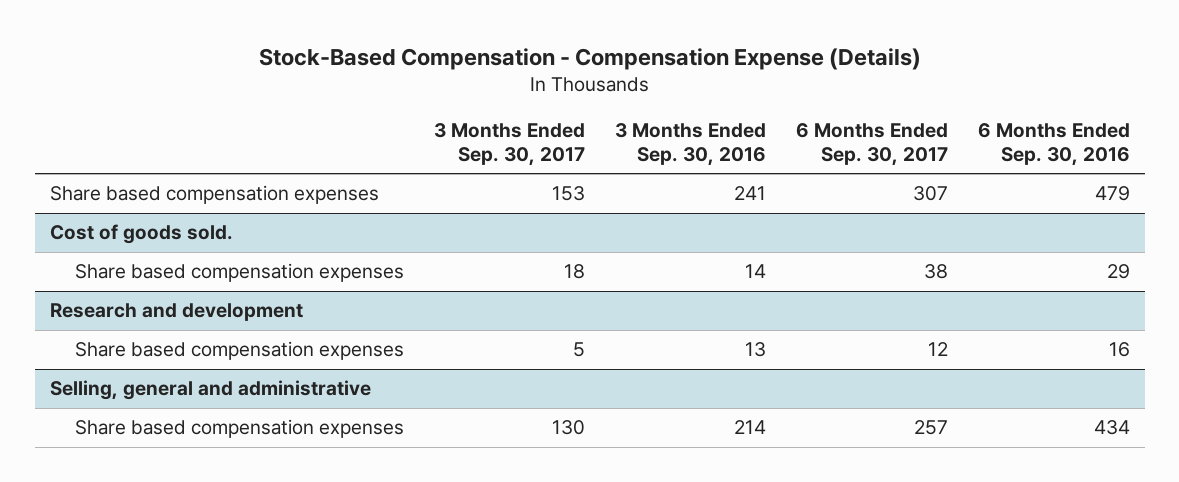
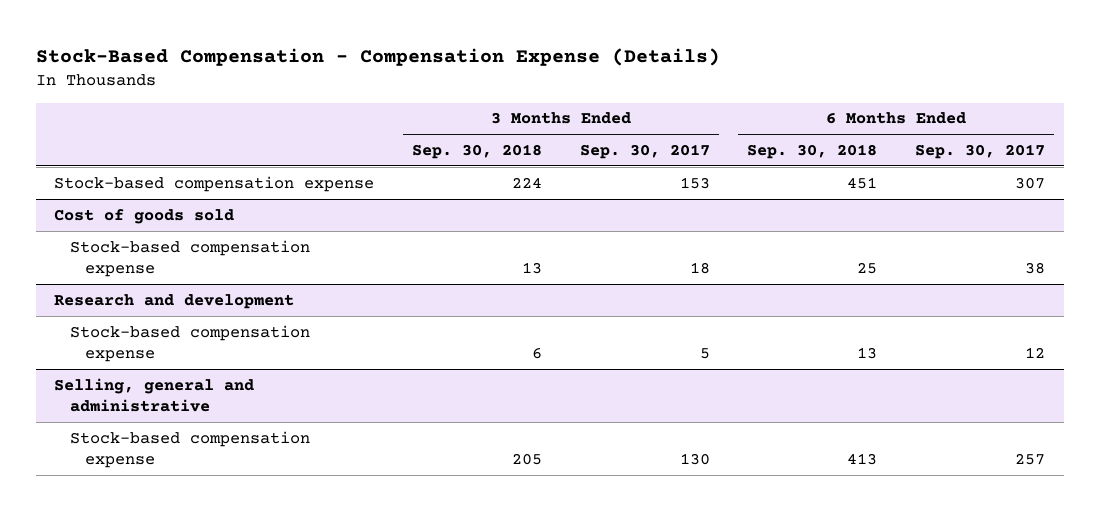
- | 3 Months Ended Sep. 30, 2017 | 3 Months Ended Sep. 30, 2016 | 6 Months Ended Sep. 30, 2017 | 6 Months Ended Sep. 30, 2016
+ | 3 Months Ended Sep. 30, 2018 | 3 Months Ended Sep. 30, 2017 | 6 Months Ended Sep. 30, 2018 | 6 Months Ended Sep. 30, 2017
- Share based compensation expenses | 153 | 241 | 307 | 479
- Cost of goods sold.
- Share based compensation expenses | 18 | 14 | 38 | 29
+ Stock-based compensation expense | 224 | 153 | 451 | 307
+ Cost of goods sold
+ Stock-based compensation expense | 13 | 18 | 25 | 38
@ Research and development
- Share based compensation expenses | 5 | 13 | 12 | 16
+ Stock-based compensation expense | 6 | 5 | 13 | 12
@ Selling, general and administrative
- Share based compensation expenses | 130 | 214 | 257 | 434
+ Stock-based compensation expense | 205 | 130 | 413 | 257

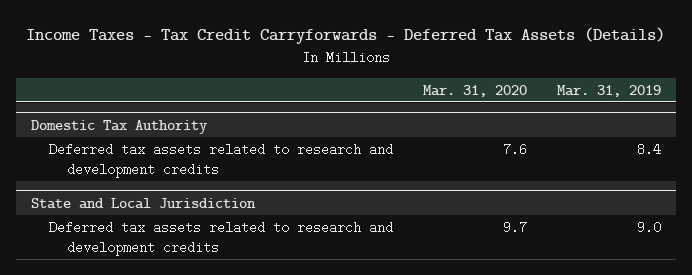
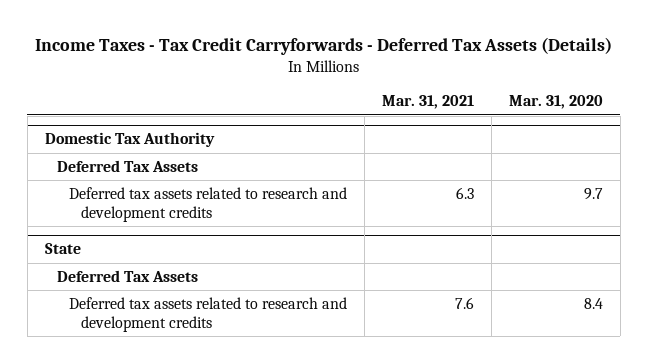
- | Mar. 31, 2020 | Mar. 31, 2019
+ | Mar. 31, 2021 | Mar. 31, 2020
@ Domestic Tax Authority
- Deferred tax assets related to research and development credits | 7.6 | 8.4
- State and Local Jurisdiction
@ Domestic Tax Authority
+ Deferred Tax Assets
+ State
+ Deferred Tax Assets
+ Deferred tax assets related to research and development credits | 7.6 | 8.4

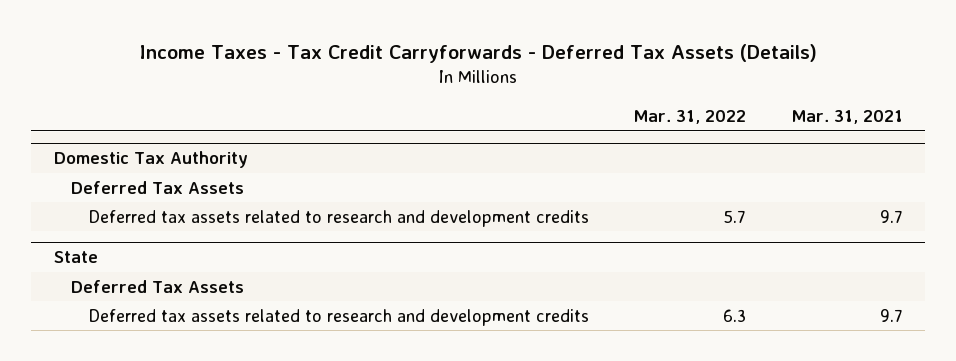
- | Mar. 31, 2021 | Mar. 31, 2020
+ | Mar. 31, 2022 | Mar. 31, 2021
@ Domestic Tax Authority
- Deferred tax assets related to research and development credits | 6.3 | 9.7
+ Deferred tax assets related to research and development credits | 5.7 | 9.7
@ State
- Deferred tax assets related to research and development credits | 7.6 | 8.4
+ Deferred tax assets related to research and development credits | 6.3 | 9.7

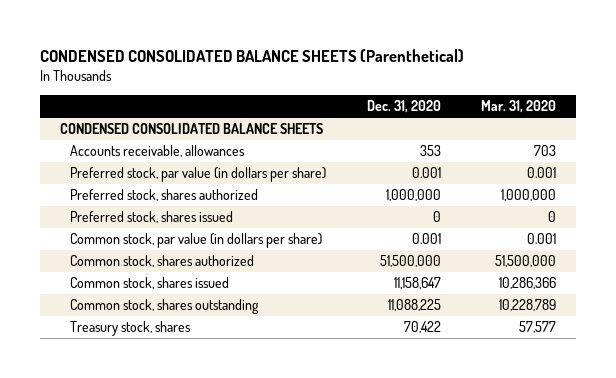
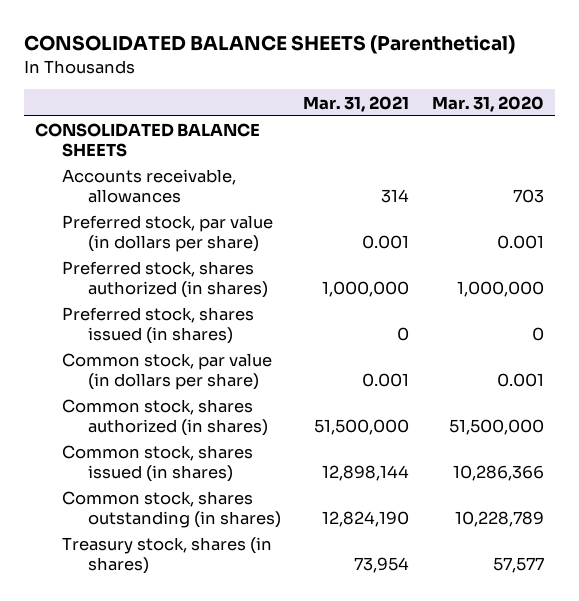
- CONDENSED CONSOLIDATED BALANCE SHEETS (Parenthetical)
+ CONSOLIDATED BALANCE SHEETS (Parenthetical)
- | Dec. 31, 2020 | Mar. 31, 2020
+ | Mar. 31, 2021 | Mar. 31, 2020
- CONDENSED CONSOLIDATED BALANCE SHEETS
+ CONSOLIDATED BALANCE SHEETS
- Preferred stock, shares authorized | 1,000,000 | 1,000,000
- Preferred stock, shares issued | 0 | 0
+ Preferred stock, shares authorized (in shares) | 1,000,000 | 1,000,000
+ Preferred stock, shares issued (in shares) | 0 | 0
- Common stock, shares authorized | 51,500,000 | 51,500,000
- Common stock, shares issued | 11,158,647 | 10,286,366
- Common stock, shares outstanding | 11,088,225 | 10,228,789
- Treasury stock, shares | 70,422 | 57,577
+ Common stock, shares authorized (in shares) | 51,500,000 | 51,500,000
+ Common stock, shares issued (in shares) | 12,898,144 | 10,286,366
+ Common stock, shares outstanding (in shares) | 12,824,190 | 10,228,789
+ Treasury stock, shares (in shares) | 73,954 | 57,577

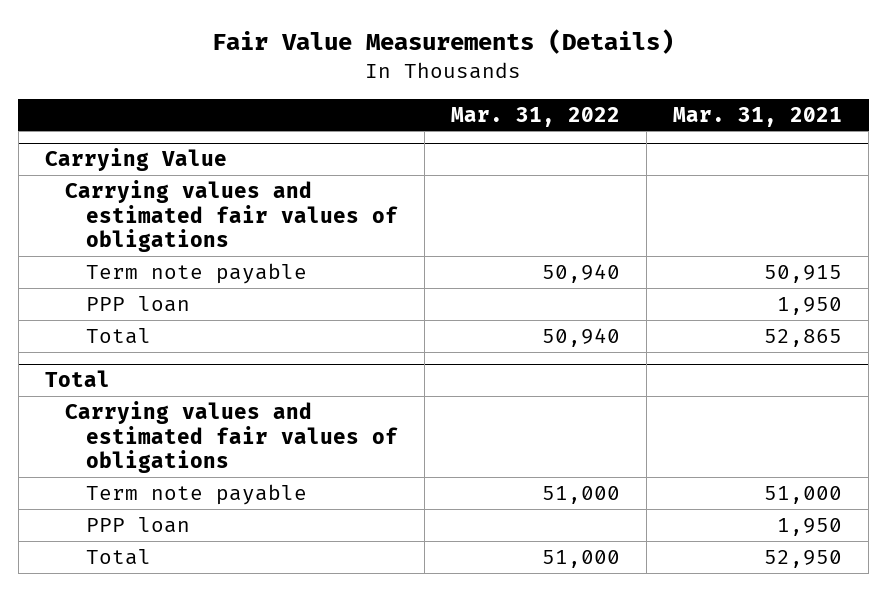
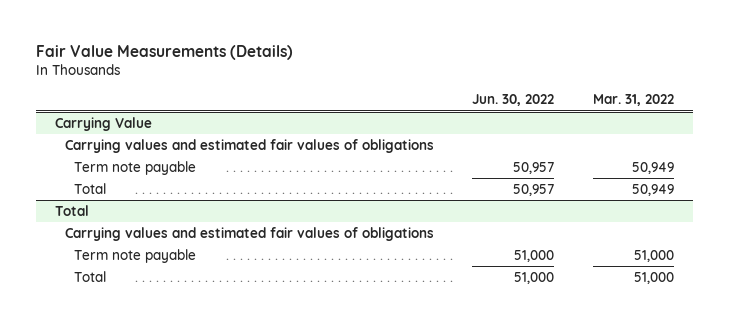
- | Mar. 31, 2022 | Mar. 31, 2021
+ | Jun. 30, 2022 | Mar. 31, 2022
@ Carrying Value
- Term note payable | 50,940 | 50,915
- PPP loan | | 1,950
- Total | 50,940 | 52,865
+ Term note payable | 50,957 | 50,949
+ Total | 50,957 | 50,949
@ Total
- PPP loan | | 1,950

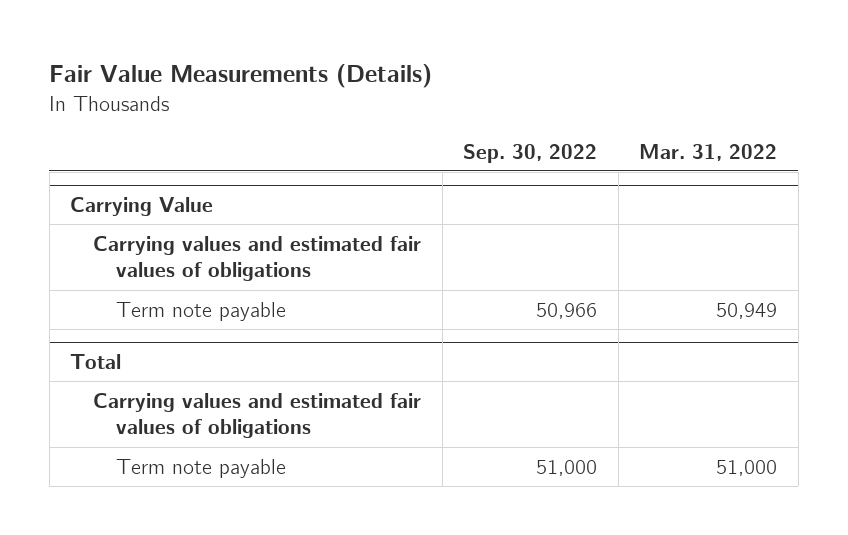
- | Jun. 30, 2022 | Mar. 31, 2022
+ | Sep. 30, 2022 | Mar. 31, 2022
@ Carrying Value
- Total | 50,957 | 50,949
@ Total
- Total | 51,000 | 51,000

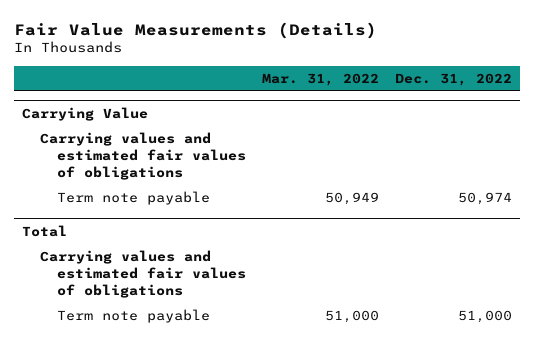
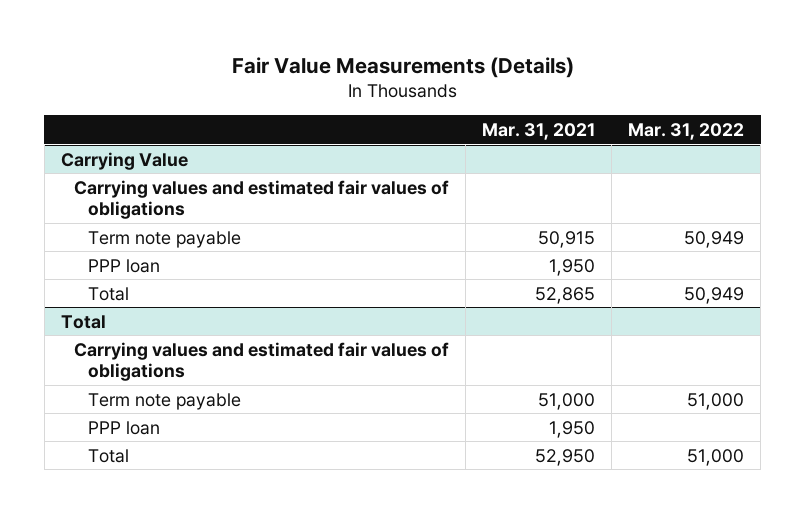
- | Mar. 31, 2022 | Dec. 31, 2022
+ | Mar. 31, 2021 | Mar. 31, 2022
@ Carrying Value
+ PPP loan | 1,950 |
+ Total | 52,865 | 50,949
@ Total
+ PPP loan | 1,950 |
+ Total | 52,950 | 51,000

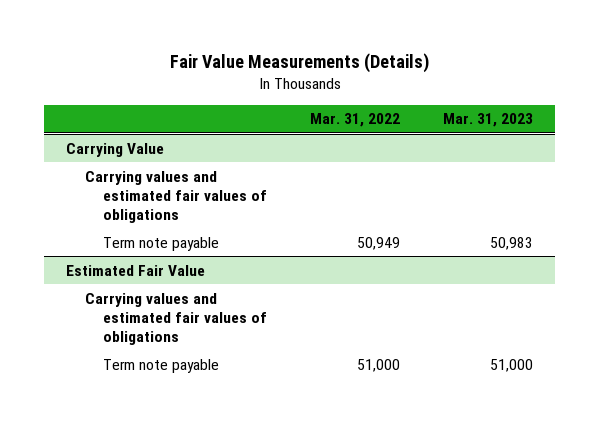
- | Mar. 31, 2021 | Mar. 31, 2022
+ | Mar. 31, 2022 | Mar. 31, 2023
@ Carrying Value
- PPP loan | 1,950 |
- Total | 52,865 | 50,949
- Total
+ Estimated Fair Value
- PPP loan | 1,950 |
- Total | 52,950 | 51,000

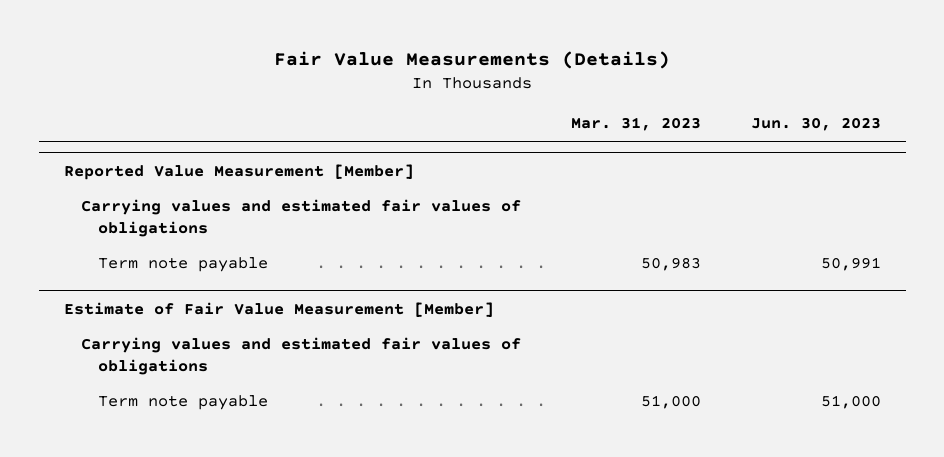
- | Mar. 31, 2022 | Mar. 31, 2023
+ | Mar. 31, 2023 | Jun. 30, 2023
- Carrying Value
+ Reported Value Measurement [Member]
- Estimated Fair Value
+ Estimate of Fair Value Measurement [Member]

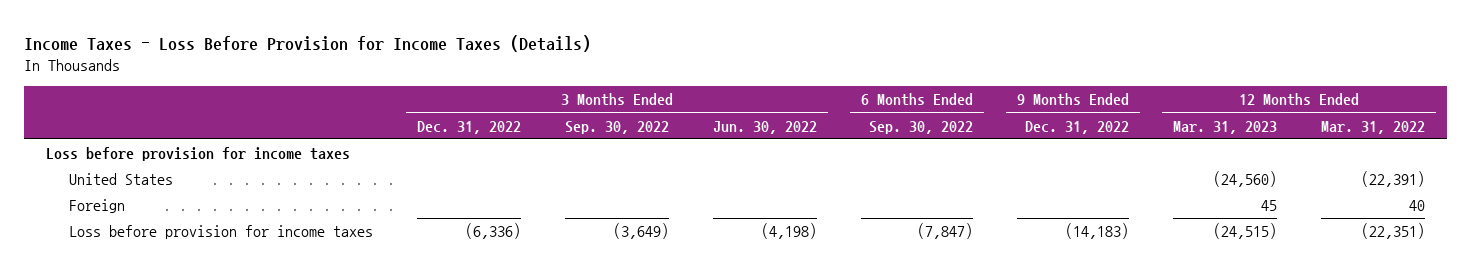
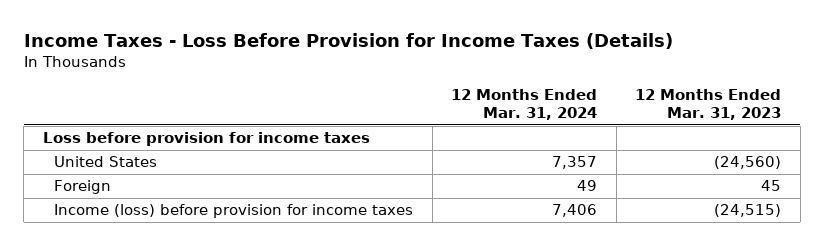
- | 3 Months Ended Dec. 31, 2022 | 3 Months Ended Sep. 30, 2022 | 3 Months Ended Jun. 30, 2022 | 6 Months Ended Sep. 30, 2022 | 9 Months Ended Dec. 31, 2022 | 12 Months Ended Mar. 31, 2023 | 12 Months Ended Mar. 31, 2022
+ | 12 Months Ended Mar. 31, 2024 | 12 Months Ended Mar. 31, 2023
- Loss before provision for income taxes | (6,336) | (3,649) | (4,198) | (7,847) | (14,183) | (24,515) | (22,351)
+ Income (loss) before provision for income taxes | 7,406 | (24,515)

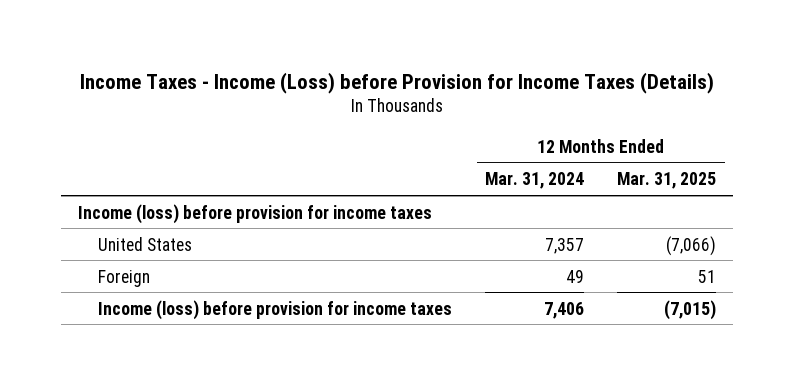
- Income Taxes - Loss Before Provision for Income Taxes (Details)
+ Income Taxes - Income (Loss) before Provision for Income Taxes (Details)
- | 12 Months Ended Mar. 31, 2024 | 12 Months Ended Mar. 31, 2023
+ | 12 Months Ended Mar. 31, 2024 | 12 Months Ended Mar. 31, 2025
- Loss before provision for income taxes
+ Income (loss) before provision for income taxes

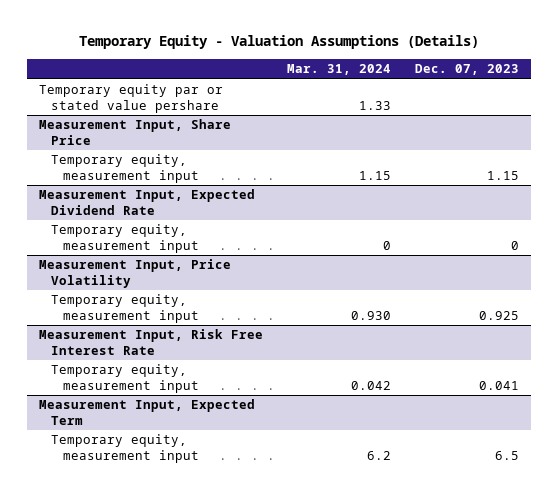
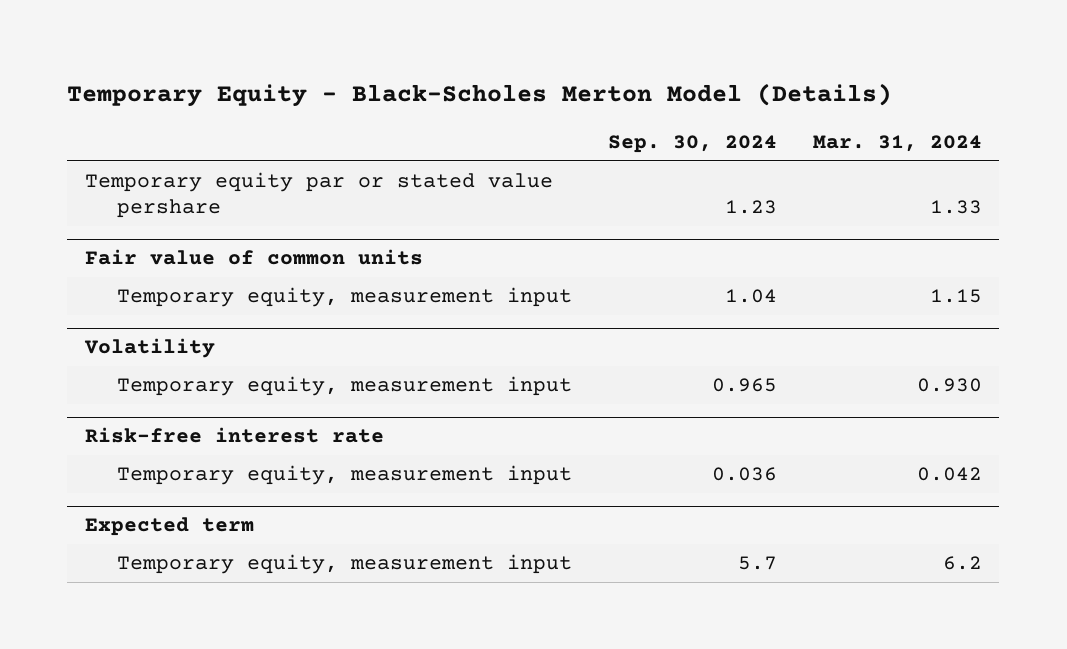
- Temporary Equity - Valuation Assumptions (Details)
+ Temporary Equity - Black-Scholes Merton Model (Details)
- | Mar. 31, 2024 | Dec. 07, 2023
+ | Sep. 30, 2024 | Mar. 31, 2024
- Measurement Input, Share Price
+ Fair value of common units
- Measurement Input, Expected Dividend Rate
- Temporary equity, measurement input | 0 | 0
- Measurement Input, Price Volatility
+ Volatility
- Measurement Input, Risk Free Interest Rate
+ Risk-free interest rate
- Measurement Input, Expected Term
+ Expected term

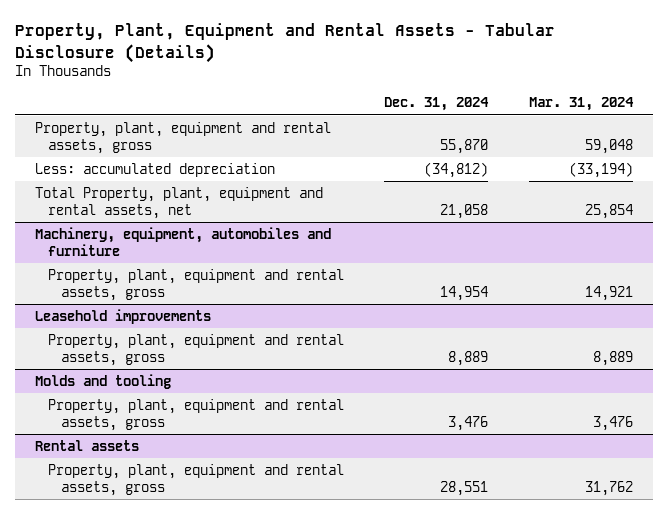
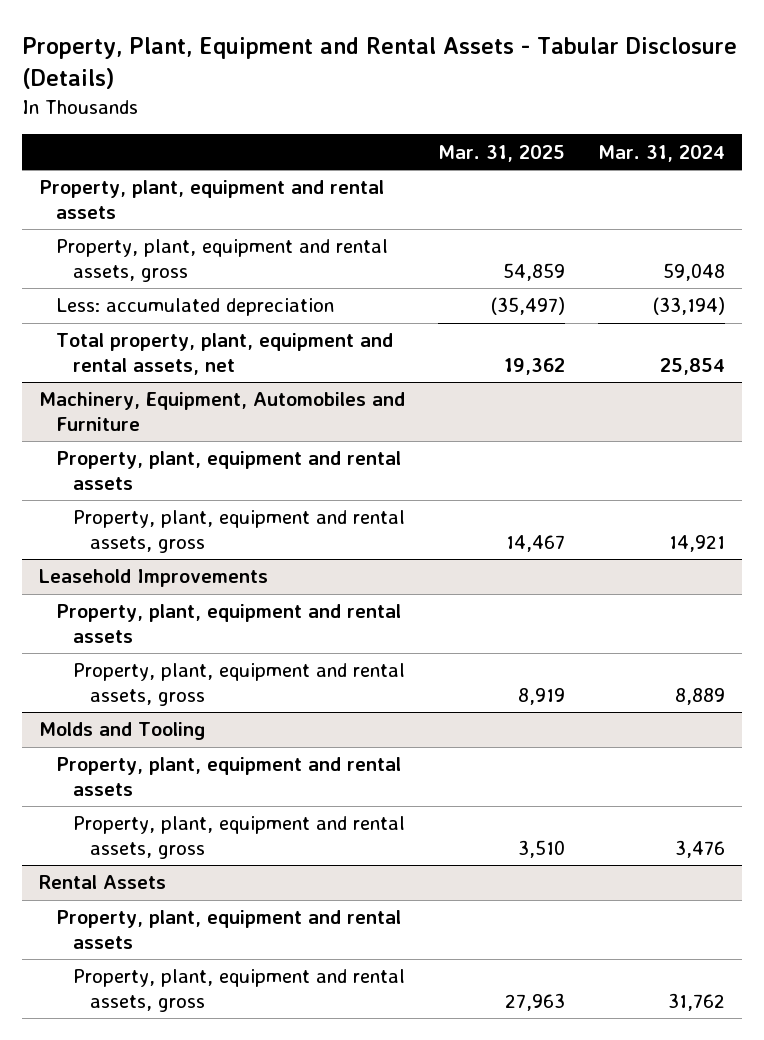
- | Dec. 31, 2024 | Mar. 31, 2024
+ | Mar. 31, 2025 | Mar. 31, 2024
+ Property, plant, equipment and rental assets
- Total Property, plant, equipment and rental assets, net | 21,058 | 25,854
- Machinery, equipment, automobiles and furniture
+ Total property, plant, equipment and rental assets, net | 19,362 | 25,854
+ Machinery, Equipment, Automobiles and Furniture
+ Property, plant, equipment and rental assets
- Leasehold improvements
+ Leasehold Improvements
+ Property, plant, equipment and rental assets
- Molds and tooling
+ Molds and Tooling
+ Property, plant, equipment and rental assets
- Rental assets
+ Rental Assets
+ Property, plant, equipment and rental assets

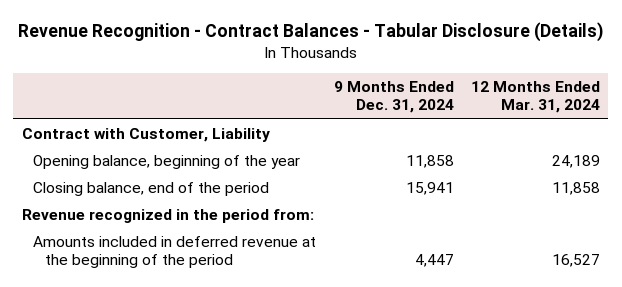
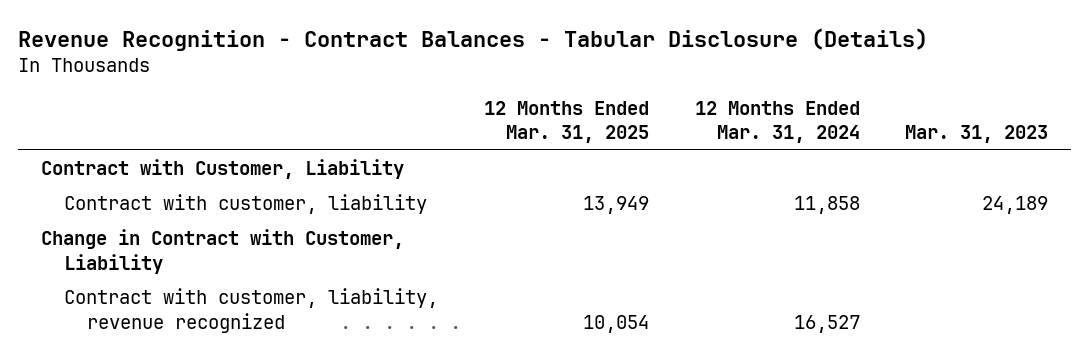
- | 9 Months Ended Dec. 31, 2024 | 12 Months Ended Mar. 31, 2024
+ | 12 Months Ended Mar. 31, 2025 | 12 Months Ended Mar. 31, 2024 | Mar. 31, 2023
- Opening balance, beginning of the year | 11,858 | 24,189
- Closing balance, end of the period | 15,941 | 11,858
- Revenue recognized in the period from:
- Amounts included in deferred revenue at the beginning of the period | 4,447 | 16,527
+ Contract with customer, liability | 13,949 | 11,858 | 24,189
+ Change in Contract with Customer, Liability
+ Contract with customer, liability, revenue recognized | 10,054 | 16,527 |

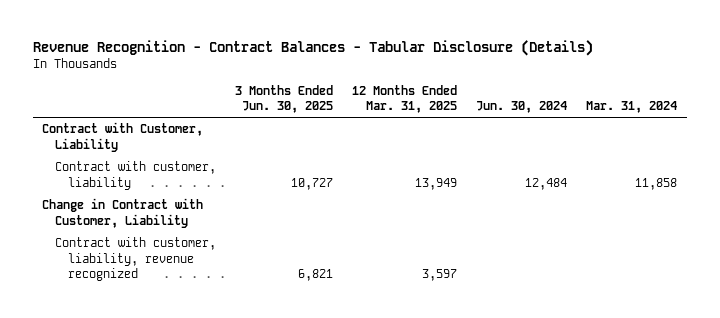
- | 12 Months Ended Mar. 31, 2025 | 12 Months Ended Mar. 31, 2024 | Mar. 31, 2023
+ | 3 Months Ended Jun. 30, 2025 | 12 Months Ended Mar. 31, 2025 | Jun. 30, 2024 | Mar. 31, 2024
- Contract with customer, liability, revenue recognized | 10,054 | 16,527 |
+ Contract with customer, liability, revenue recognized | 6,821 | 3,597 | |

